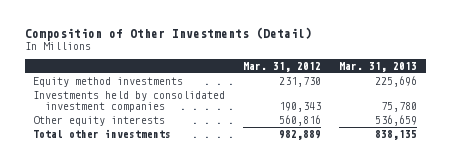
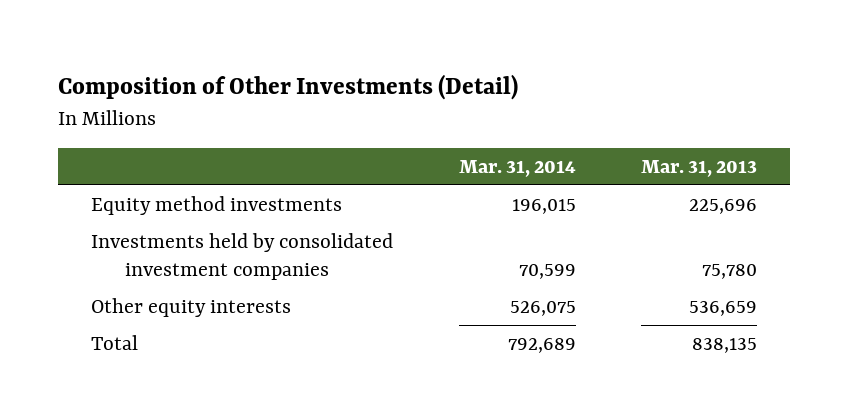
- | Mar. 31, 2012 | Mar. 31, 2013
+ | Mar. 31, 2014 | Mar. 31, 2013
- Total other investments | 982,889 | 838,135
+ Total | 792,689 | 838,135

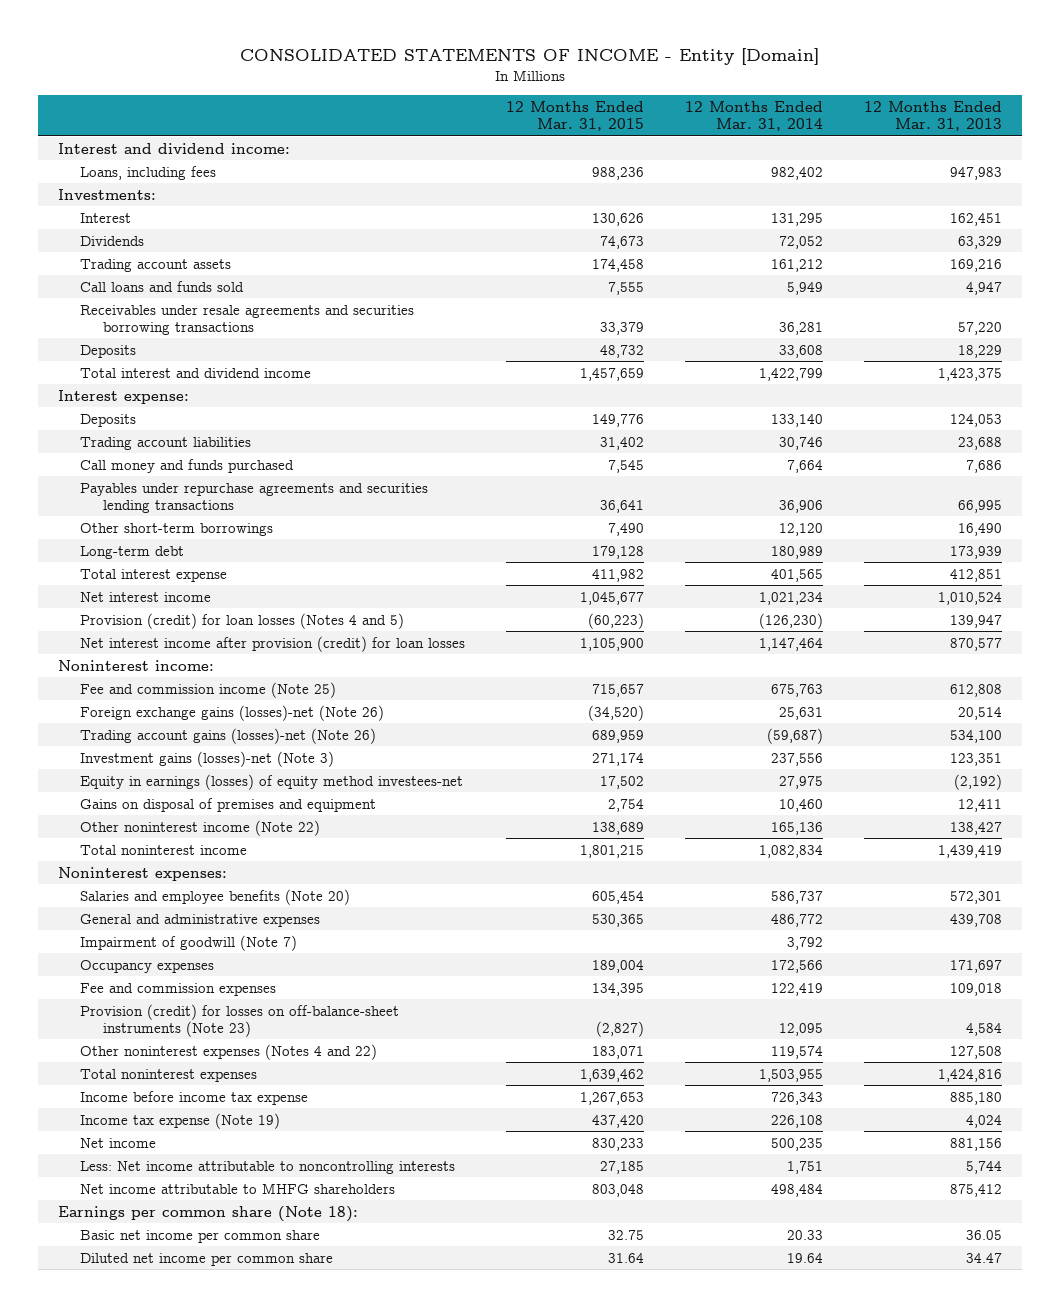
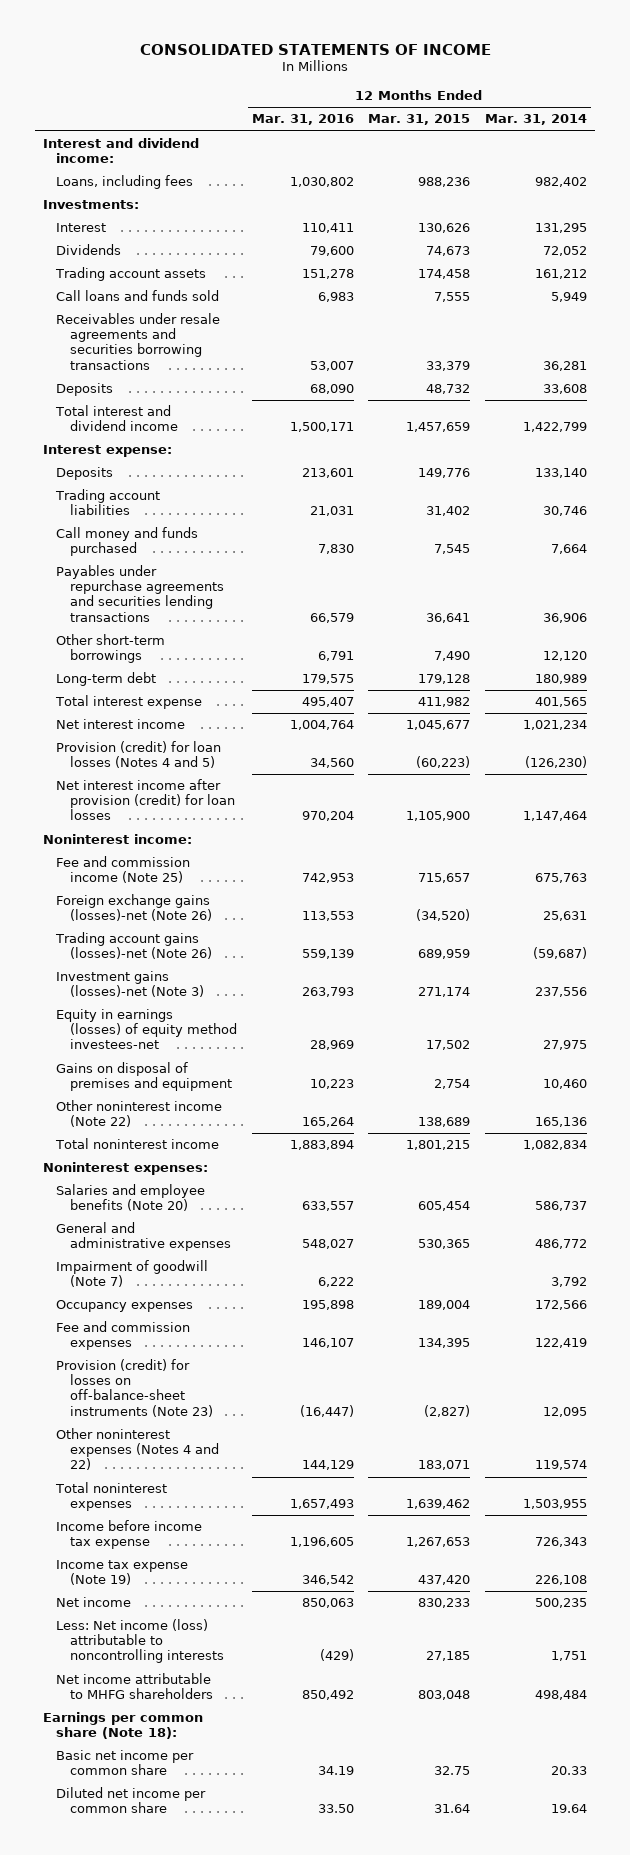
- CONSOLIDATED STATEMENTS OF INCOME - Entity [Domain]
+ CONSOLIDATED STATEMENTS OF INCOME
- | 12 Months Ended Mar. 31, 2015 | 12 Months Ended Mar. 31, 2014 | 12 Months Ended Mar. 31, 2013
+ | 12 Months Ended Mar. 31, 2016 | 12 Months Ended Mar. 31, 2015 | 12 Months Ended Mar. 31, 2014
- Less: Net income attributable to noncontrolling interests | 27,185 | 1,751 | 5,744
+ Less: Net income (loss) attributable to noncontrolling interests | (429) | 27,185 | 1,751

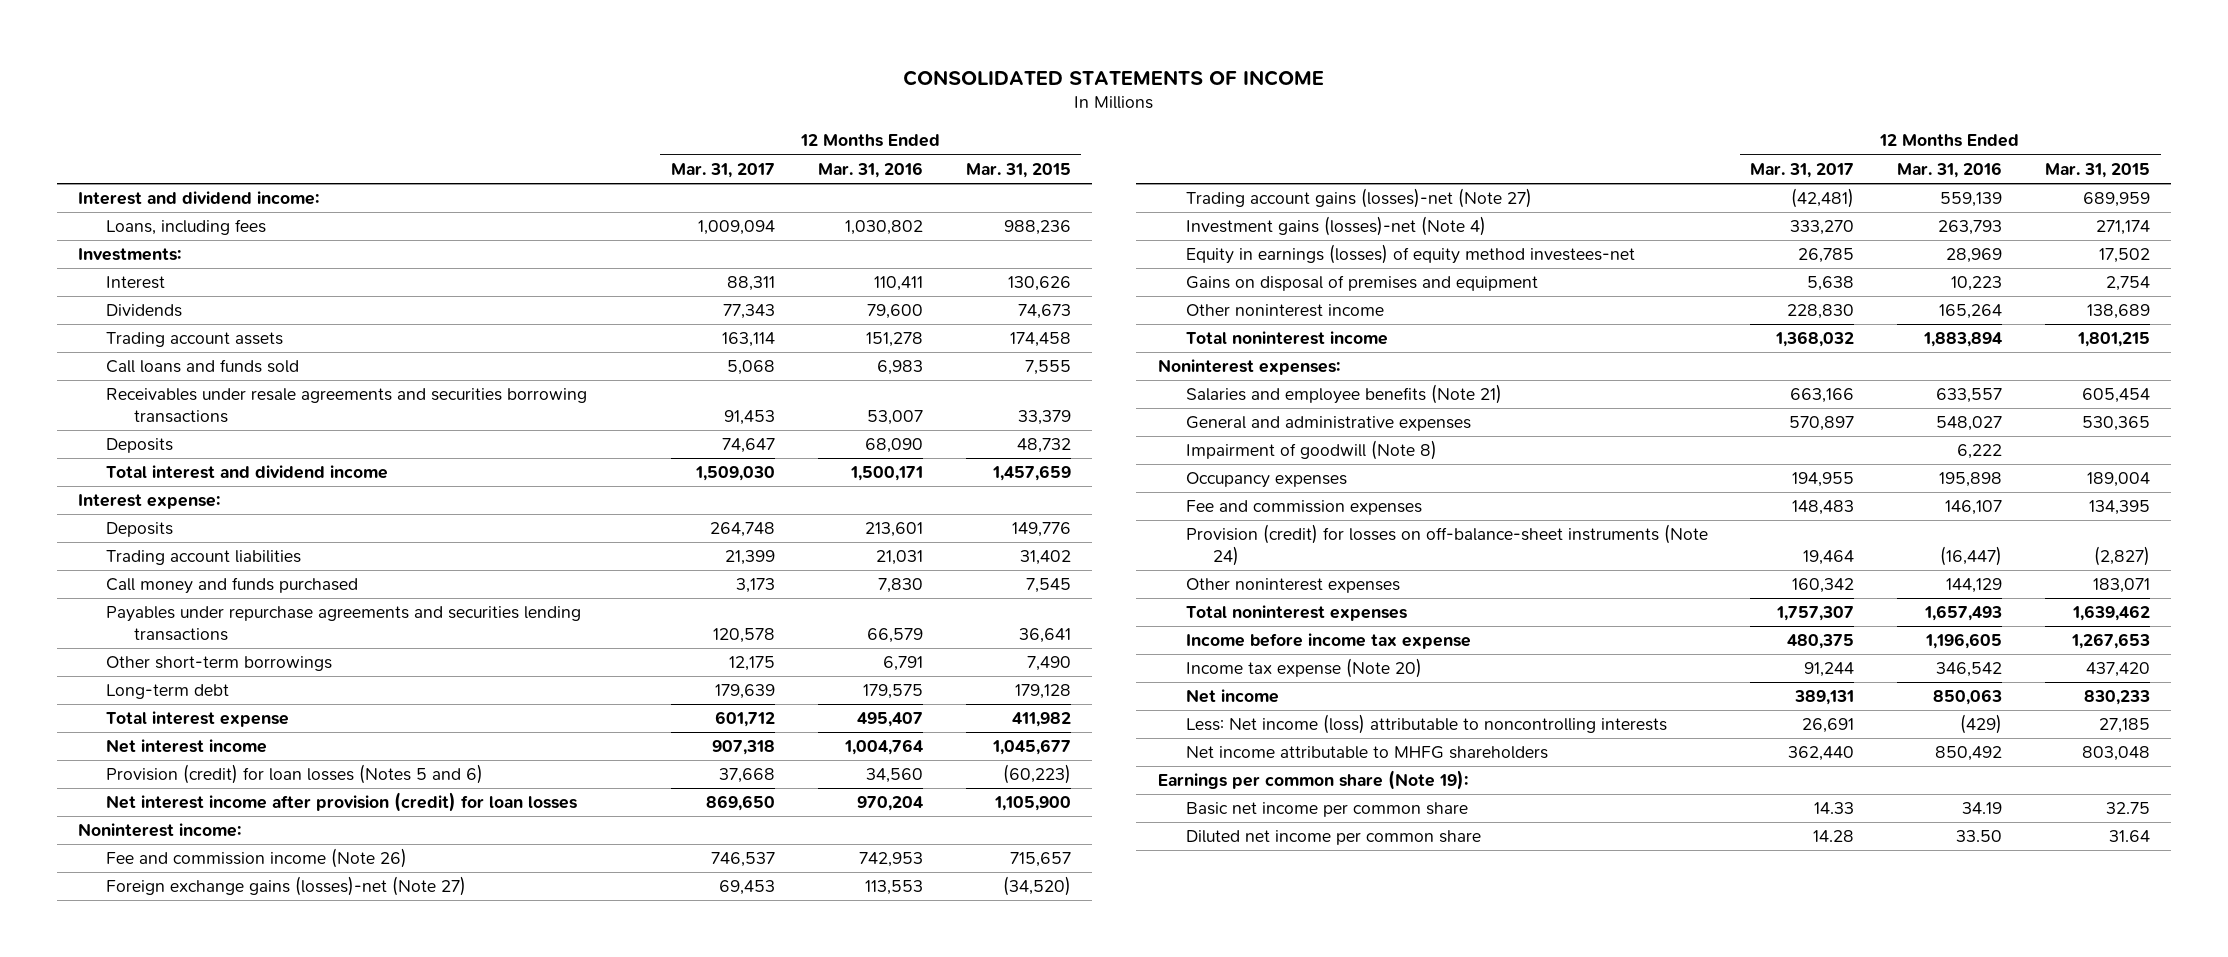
- | 12 Months Ended Mar. 31, 2016 | 12 Months Ended Mar. 31, 2015 | 12 Months Ended Mar. 31, 2014
+ | 12 Months Ended Mar. 31, 2017 | 12 Months Ended Mar. 31, 2016 | 12 Months Ended Mar. 31, 2015
- Provision (credit) for loan losses (Notes 4 and 5) | 34,560 | (60,223) | (126,230)
+ Provision (credit) for loan losses (Notes 5 and 6) | 37,668 | 34,560 | (60,223)
- Fee and commission income (Note 25) | 742,953 | 715,657 | 675,763
- Foreign exchange gains (losses)-net (Note 26) | 113,553 | (34,520) | 25,631
- Trading account gains (losses)-net (Note 26) | 559,139 | 689,959 | (59,687)
- Investment gains (losses)-net (Note 3) | 263,793 | 271,174 | 237,556
+ Fee and commission income (Note 26) | 746,537 | 742,953 | 715,657
+ Foreign exchange gains (losses)-net (Note 27) | 69,453 | 113,553 | (34,520)
+ Trading account gains (losses)-net (Note 27) | (42,481) | 559,139 | 689,959
+ Investment gains (losses)-net (Note 4) | 333,270 | 263,793 | 271,174
- Other noninterest income (Note 22) | 165,264 | 138,689 | 165,136
+ Other noninterest income | 228,830 | 165,264 | 138,689
- Salaries and employee benefits (Note 20) | 633,557 | 605,454 | 586,737
+ Salaries and employee benefits (Note 21) | 663,166 | 633,557 | 605,454
- Impairment of goodwill (Note 7) | 6,222 | | 3,792
+ Impairment of goodwill (Note 8) | | 6,222 |
- Provision (credit) for losses on off-balance-sheet instruments (Note 23) | (16,447) | (2,827) | 12,095
- Other noninterest expenses (Notes 4 and 22) | 144,129 | 183,071 | 119,574
+ Provision (credit) for losses on off-balance-sheet instruments (Note 24) | 19,464 | (16,447) | (2,827)
+ Other noninterest expenses | 160,342 | 144,129 | 183,071
- Income tax expense (Note 19) | 346,542 | 437,420 | 226,108
+ Income tax expense (Note 20) | 91,244 | 346,542 | 437,420
- Earnings per common share (Note 18):
+ Earnings per common share (Note 19):

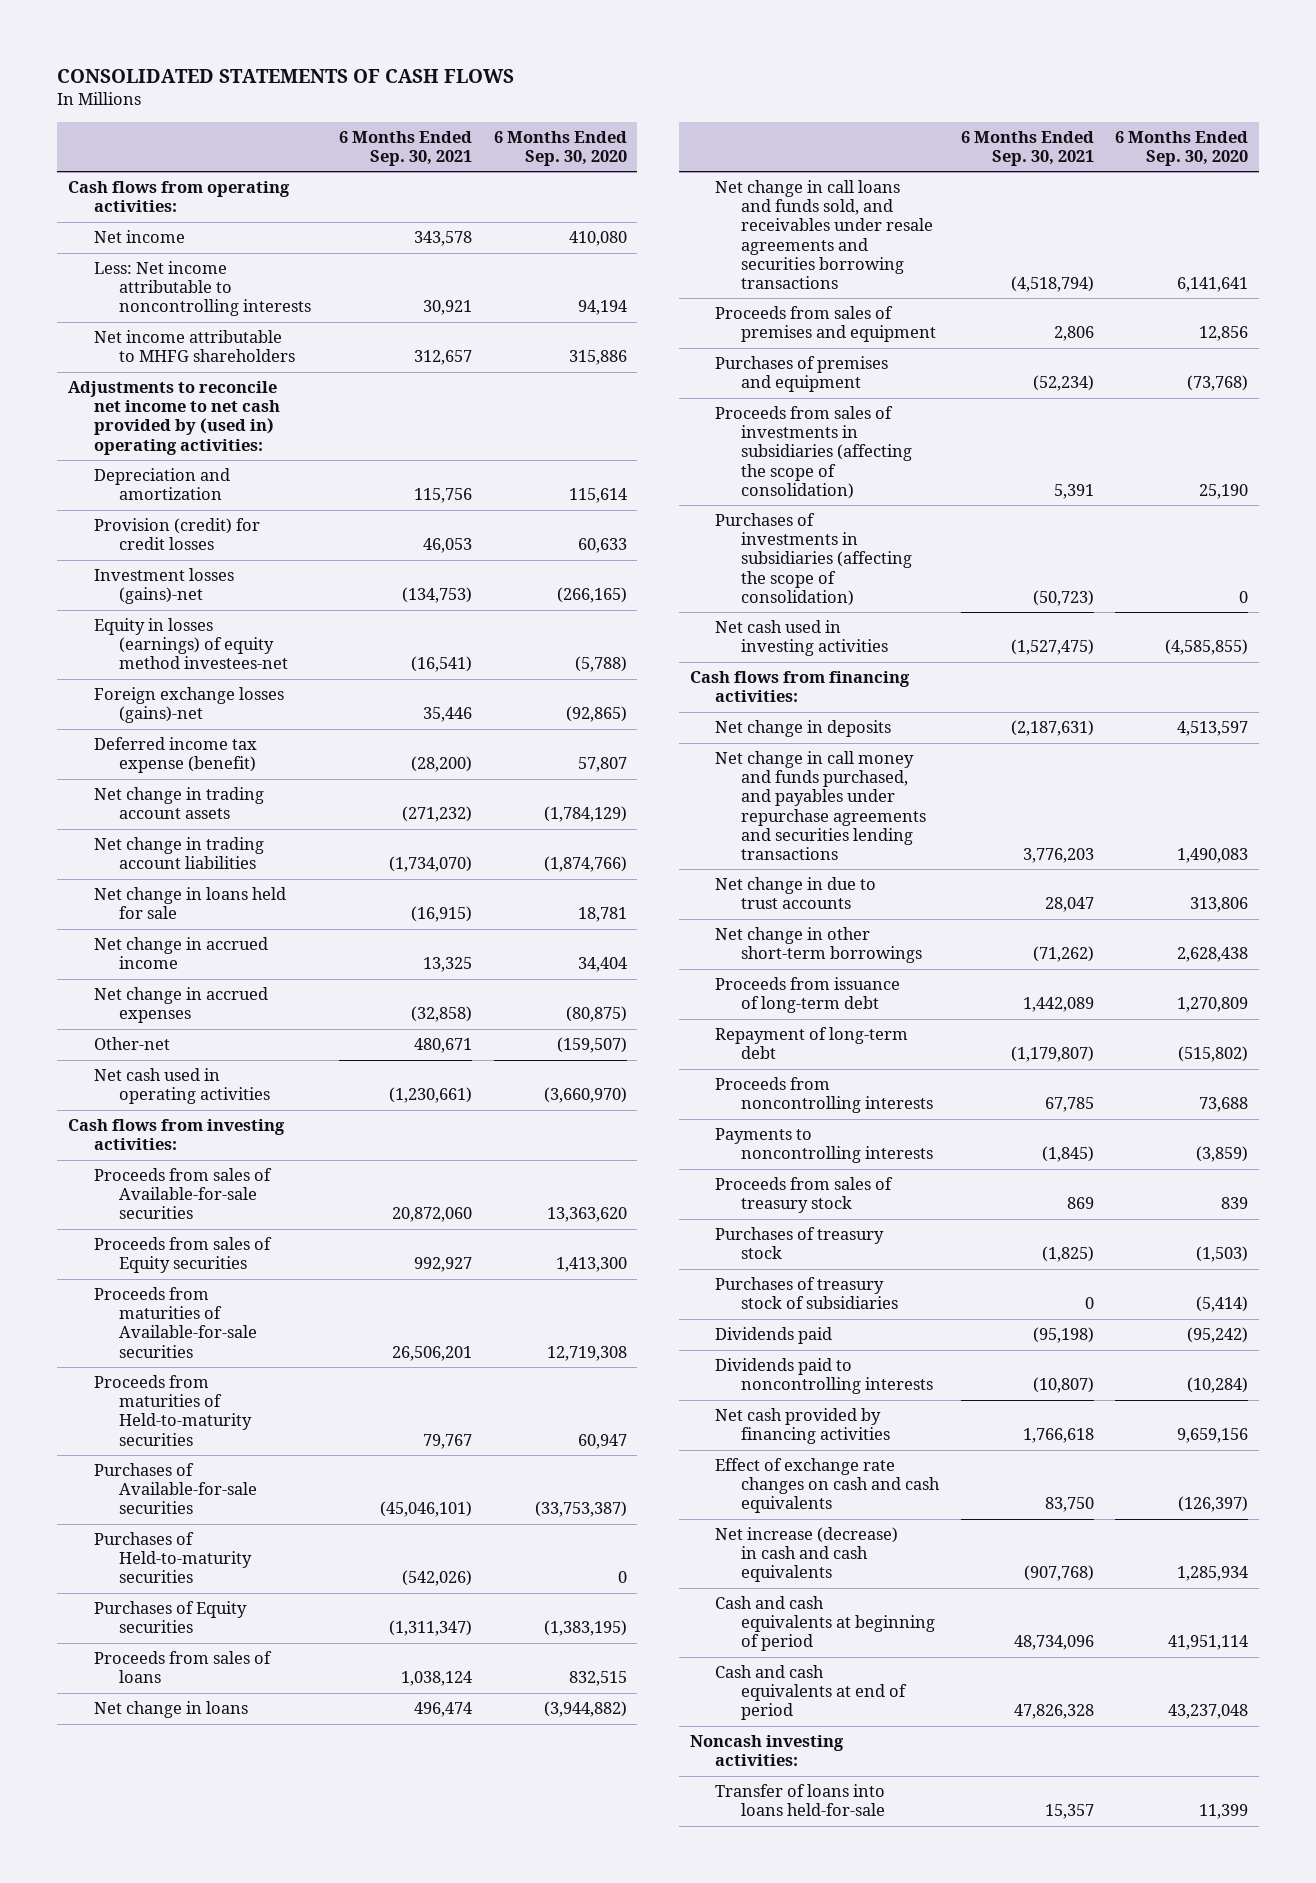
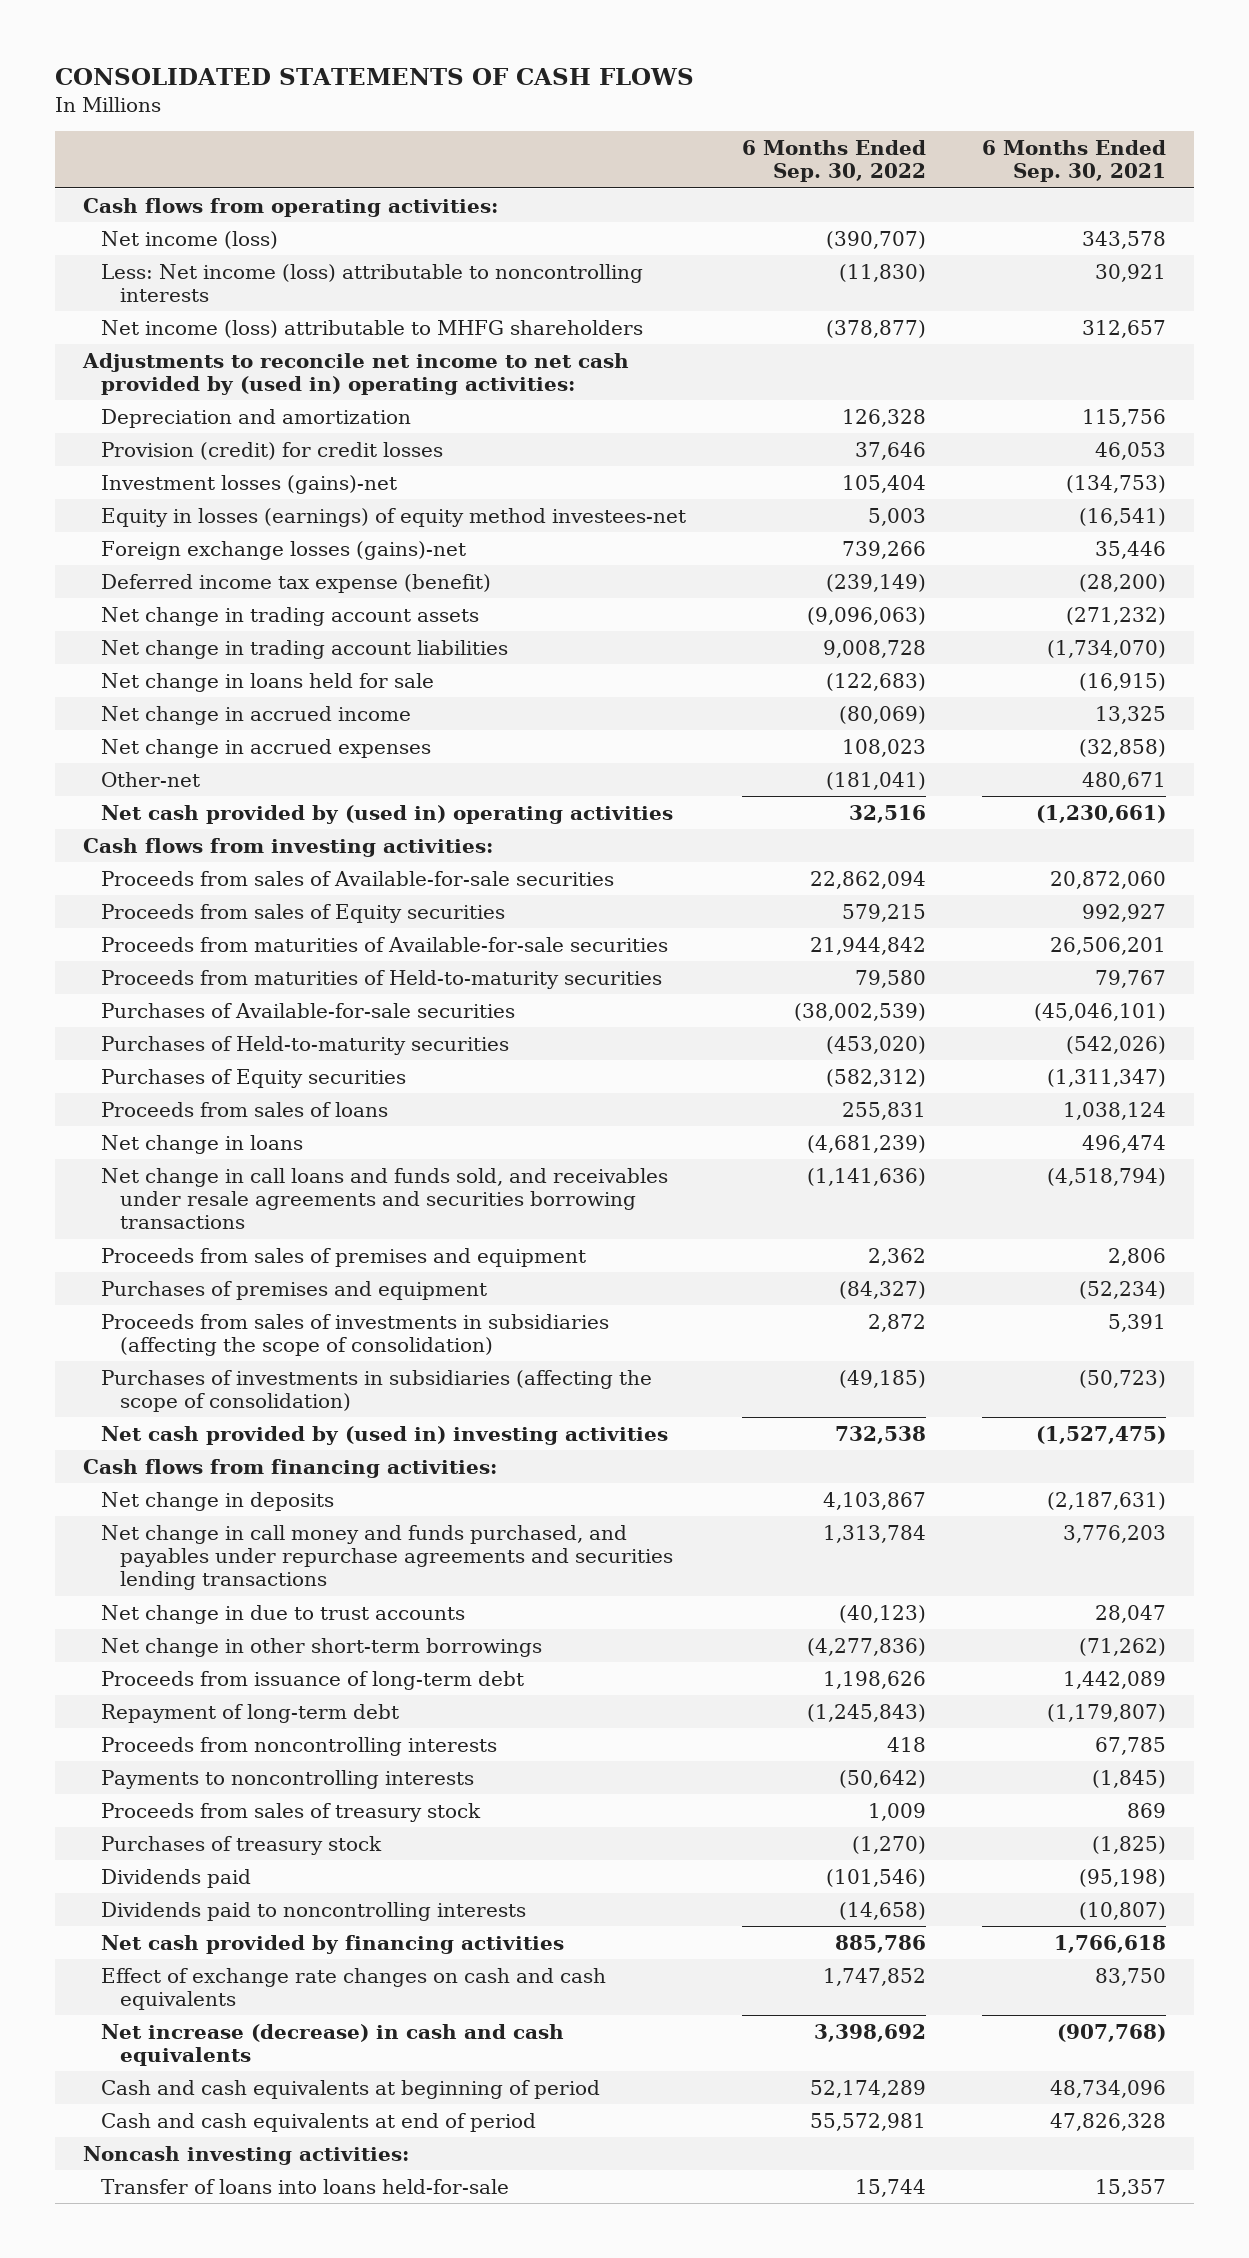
- | 6 Months Ended Sep. 30, 2021 | 6 Months Ended Sep. 30, 2020
+ | 6 Months Ended Sep. 30, 2022 | 6 Months Ended Sep. 30, 2021
- Net income | 343,578 | 410,080
- Less: Net income attributable to noncontrolling interests | 30,921 | 94,194
- Net income attributable to MHFG shareholders | 312,657 | 315,886
+ Net income (loss) | (390,707) | 343,578
+ Less: Net income (loss) attributable to noncontrolling interests | (11,830) | 30,921
+ Net income (loss) attributable to MHFG shareholders | (378,877) | 312,657
- Net cash used in operating activities | (1,230,661) | (3,660,970)
+ Net cash provided by (used in) operating activities | 32,516 | (1,230,661)
- Net cash used in investing activities | (1,527,475) | (4,585,855)
+ Net cash provided by (used in) investing activities | 732,538 | (1,527,475)
- Purchases of treasury stock of subsidiaries | 0 | (5,414)

